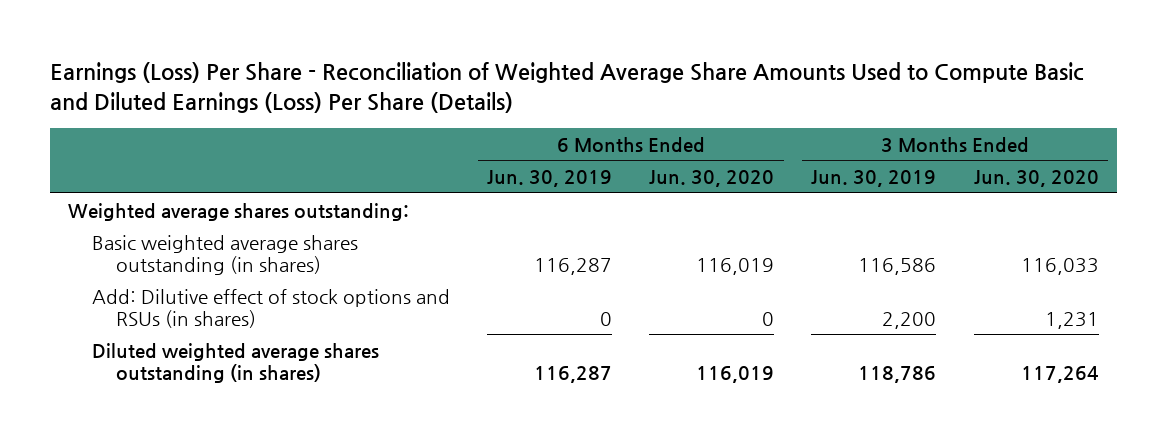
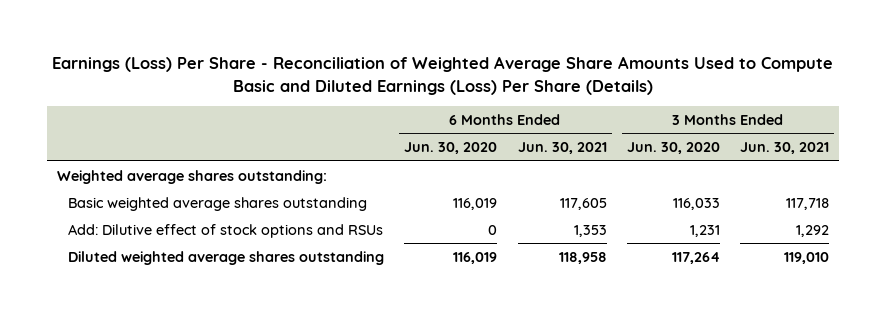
- | 6 Months Ended Jun. 30, 2019 | 6 Months Ended Jun. 30, 2020 | 3 Months Ended Jun. 30, 2019 | 3 Months Ended Jun. 30, 2020
+ | 6 Months Ended Jun. 30, 2020 | 6 Months Ended Jun. 30, 2021 | 3 Months Ended Jun. 30, 2020 | 3 Months Ended Jun. 30, 2021
- Basic weighted average shares outstanding (in shares) | 116,287 | 116,019 | 116,586 | 116,033
- Add: Dilutive effect of stock options and RSUs (in shares) | 0 | 0 | 2,200 | 1,231
- Diluted weighted average shares outstanding (in shares) | 116,287 | 116,019 | 118,786 | 117,264
+ Basic weighted average shares outstanding | 116,019 | 117,605 | 116,033 | 117,718
+ Add: Dilutive effect of stock options and RSUs | 0 | 1,353 | 1,231 | 1,292
+ Diluted weighted average shares outstanding | 116,019 | 118,958 | 117,264 | 119,010

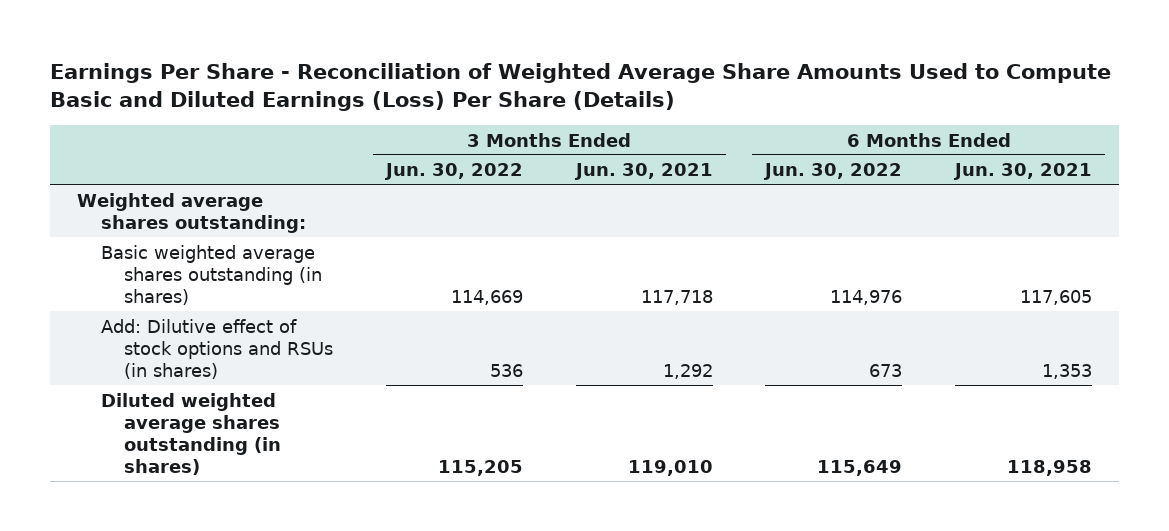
- Earnings (Loss) Per Share - Reconciliation of Weighted Average Share Amounts Used to Compute Basic and Diluted Earnings (Loss) Per Share (Details)
+ Earnings Per Share - Reconciliation of Weighted Average Share Amounts Used to Compute Basic and Diluted Earnings (Loss) Per Share (Details)
- | 6 Months Ended Jun. 30, 2020 | 6 Months Ended Jun. 30, 2021 | 3 Months Ended Jun. 30, 2020 | 3 Months Ended Jun. 30, 2021
+ | 3 Months Ended Jun. 30, 2022 | 3 Months Ended Jun. 30, 2021 | 6 Months Ended Jun. 30, 2022 | 6 Months Ended Jun. 30, 2021
- Basic weighted average shares outstanding | 116,019 | 117,605 | 116,033 | 117,718
- Add: Dilutive effect of stock options and RSUs | 0 | 1,353 | 1,231 | 1,292
- Diluted weighted average shares outstanding | 116,019 | 118,958 | 117,264 | 119,010
+ Basic weighted average shares outstanding (in shares) | 114,669 | 117,718 | 114,976 | 117,605
+ Add: Dilutive effect of stock options and RSUs (in shares) | 536 | 1,292 | 673 | 1,353
+ Diluted weighted average shares outstanding (in shares) | 115,205 | 119,010 | 115,649 | 118,958

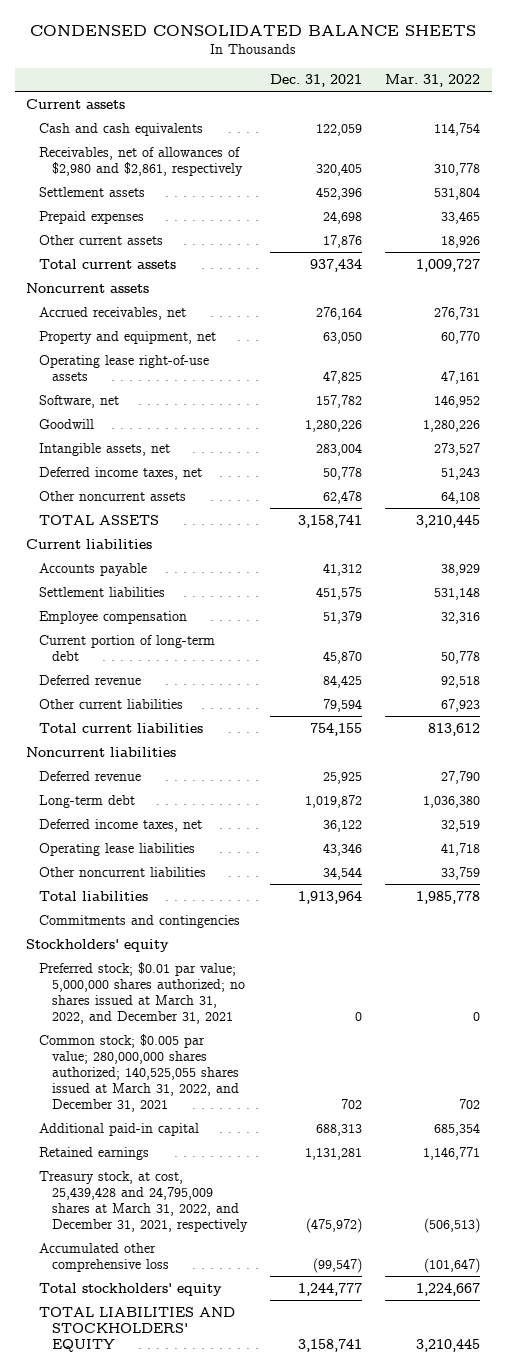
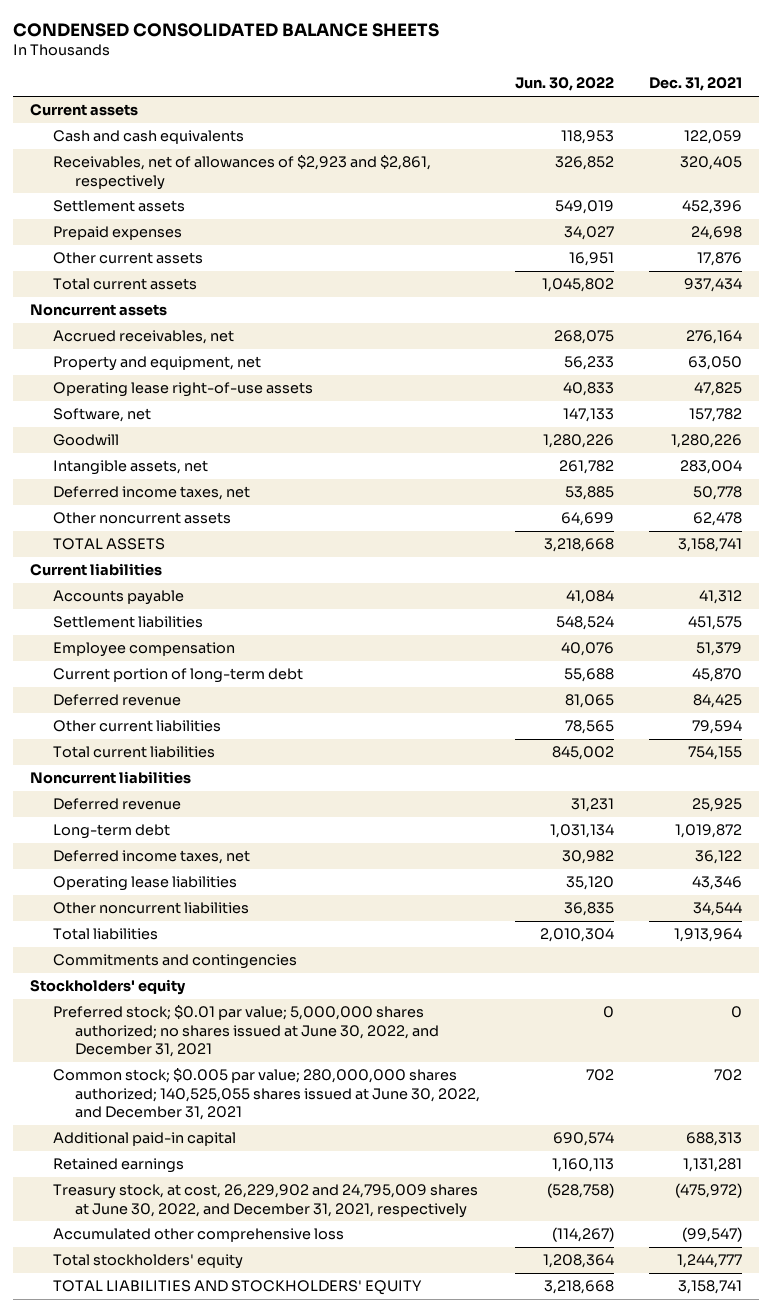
- | Dec. 31, 2021 | Mar. 31, 2022
+ | Jun. 30, 2022 | Dec. 31, 2021
- Receivables, net of allowances of $2,980 and $2,861, respectively | 320,405 | 310,778
+ Receivables, net of allowances of $2,923 and $2,861, respectively | 326,852 | 320,405
- Preferred stock; $0.01 par value; 5,000,000 shares authorized; no shares issued at March 31, 2022, and December 31, 2021 | 0 | 0
- Common stock; $0.005 par value; 280,000,000 shares authorized; 140,525,055 shares issued at March 31, 2022, and December 31, 2021 | 702 | 702
+ Preferred stock; $0.01 par value; 5,000,000 shares authorized; no shares issued at June 30, 2022, and December 31, 2021 | 0 | 0
+ Common stock; $0.005 par value; 280,000,000 shares authorized; 140,525,055 shares issued at June 30, 2022, and December 31, 2021 | 702 | 702
- Treasury stock, at cost, 25,439,428 and 24,795,009 shares at March 31, 2022, and December 31, 2021, respectively | (475,972) | (506,513)
+ Treasury stock, at cost, 26,229,902 and 24,795,009 shares at June 30, 2022, and December 31, 2021, respectively | (528,758) | (475,972)

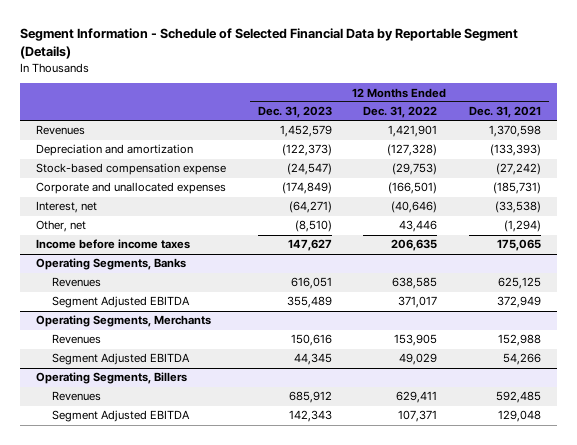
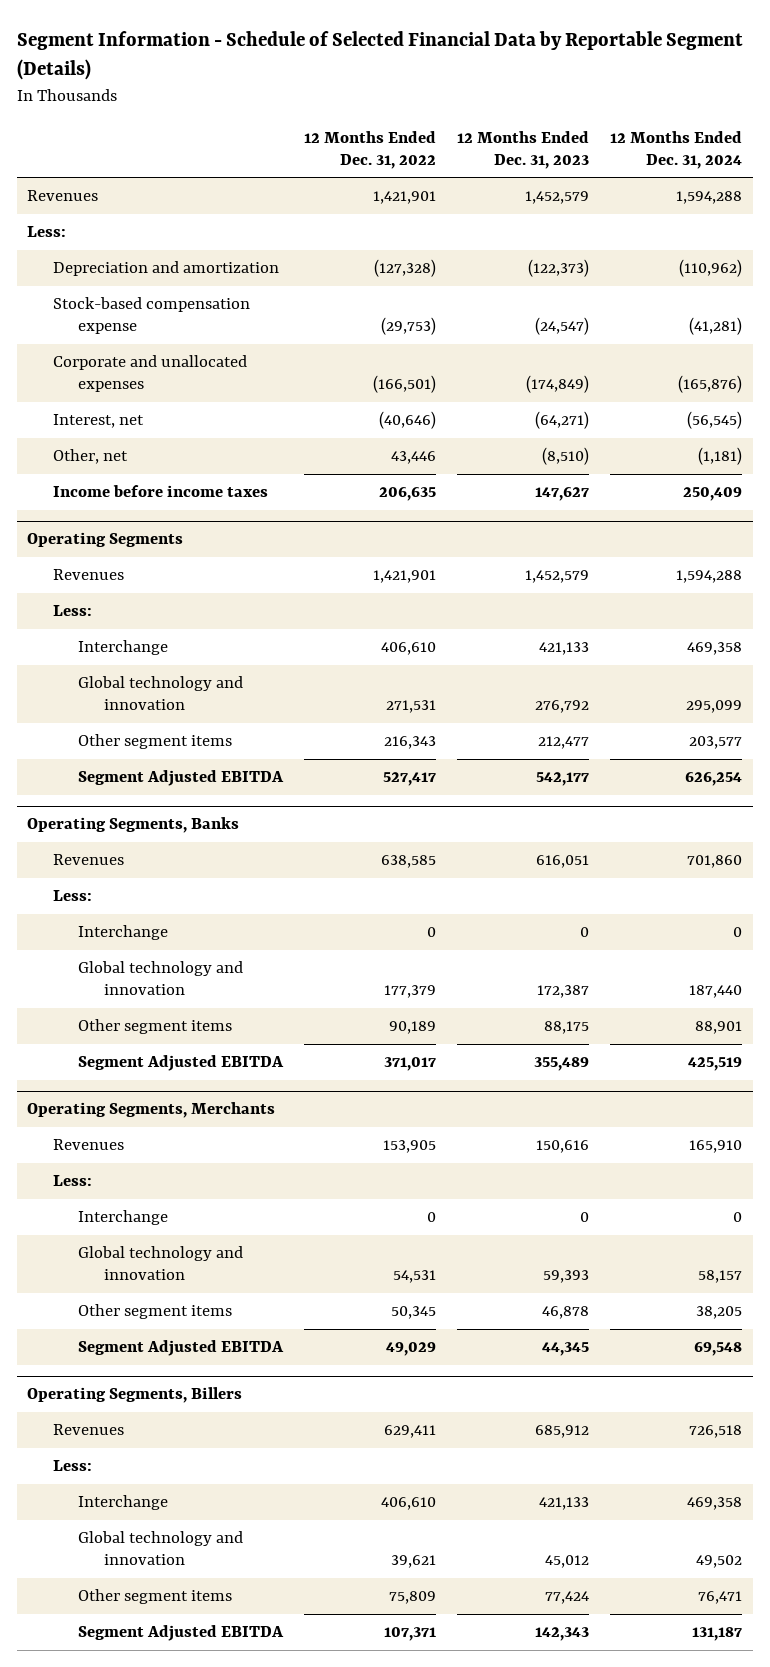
- | 12 Months Ended Dec. 31, 2023 | 12 Months Ended Dec. 31, 2022 | 12 Months Ended Dec. 31, 2021
+ | 12 Months Ended Dec. 31, 2022 | 12 Months Ended Dec. 31, 2023 | 12 Months Ended Dec. 31, 2024
+ Less:
+ Operating Segments
+ Revenues | 1,421,901 | 1,452,579 | 1,594,288
+ Less:
+ Interchange | 406,610 | 421,133 | 469,358
+ Global technology and innovation | 271,531 | 276,792 | 295,099
+ Other segment items | 216,343 | 212,477 | 203,577
+ Segment Adjusted EBITDA | 527,417 | 542,177 | 626,254
@ Operating Segments, Banks
+ Less:
+ Interchange | 0 | 0 | 0
+ Global technology and innovation | 177,379 | 172,387 | 187,440
+ Other segment items | 90,189 | 88,175 | 88,901
@ Operating Segments, Merchants
+ Less:
+ Interchange | 0 | 0 | 0
+ Global technology and innovation | 54,531 | 59,393 | 58,157
+ Other segment items | 50,345 | 46,878 | 38,205
@ Operating Segments, Billers
+ Less:
+ Interchange | 406,610 | 421,133 | 469,358
+ Global technology and innovation | 39,621 | 45,012 | 49,502
+ Other segment items | 75,809 | 77,424 | 76,471

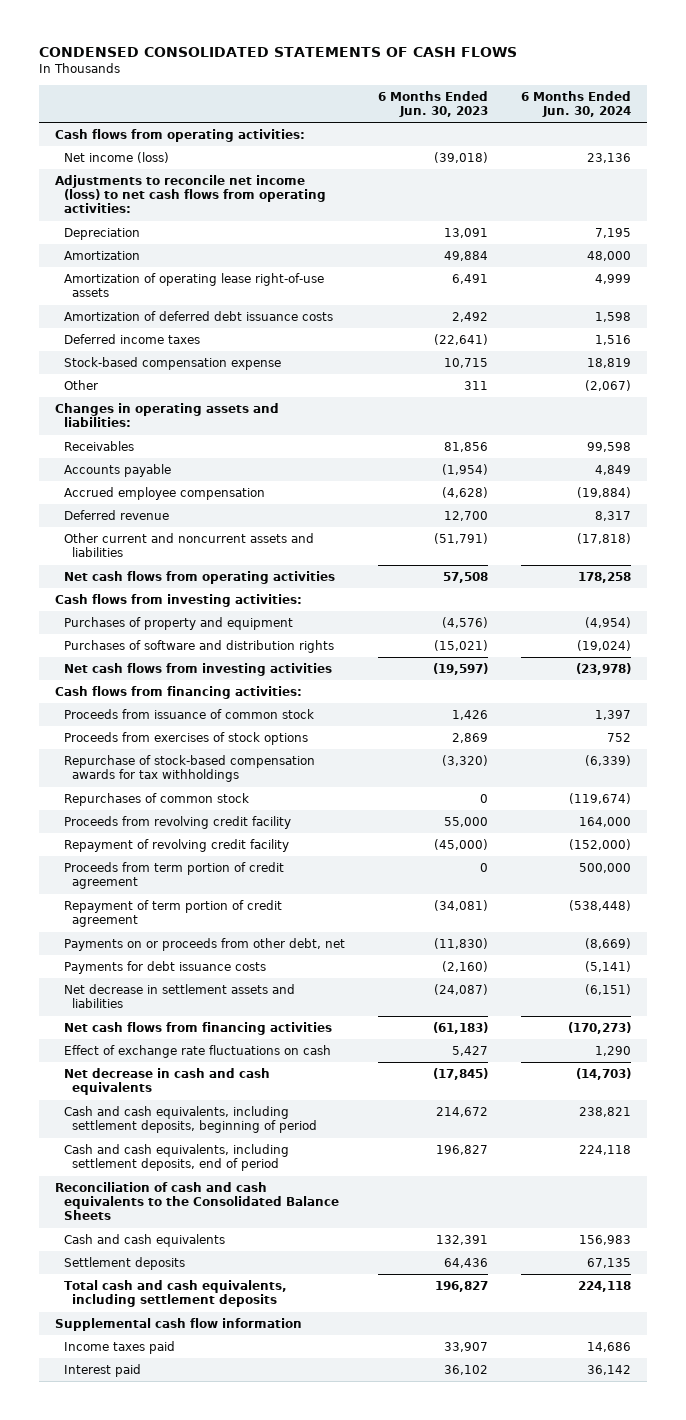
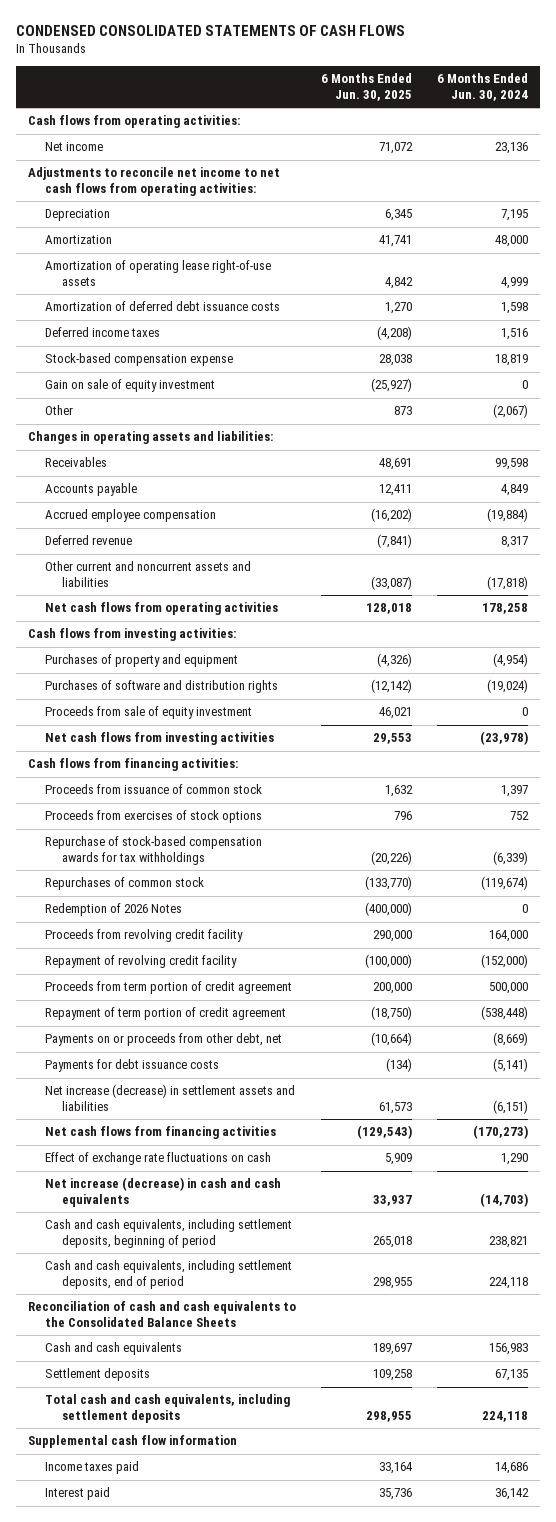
- | 6 Months Ended Jun. 30, 2023 | 6 Months Ended Jun. 30, 2024
+ | 6 Months Ended Jun. 30, 2025 | 6 Months Ended Jun. 30, 2024
- Net income (loss) | (39,018) | 23,136
- Adjustments to reconcile net income (loss) to net cash flows from operating activities:
+ Net income | 71,072 | 23,136
+ Adjustments to reconcile net income to net cash flows from operating activities:
+ Gain on sale of equity investment | (25,927) | 0
+ Proceeds from sale of equity investment | 46,021 | 0
+ Redemption of 2026 Notes | (400,000) | 0
- Net decrease in settlement assets and liabilities | (24,087) | (6,151)
+ Net increase (decrease) in settlement assets and liabilities | 61,573 | (6,151)
- Net decrease in cash and cash equivalents | (17,845) | (14,703)
+ Net increase (decrease) in cash and cash equivalents | 33,937 | (14,703)

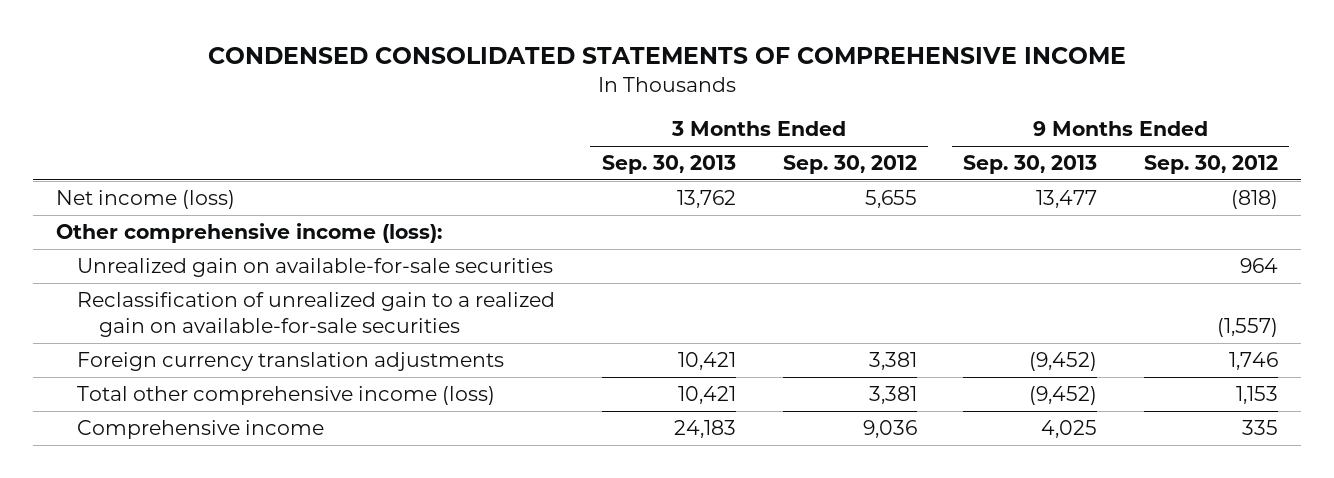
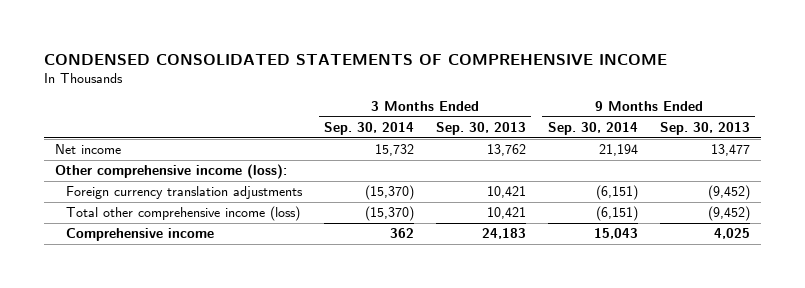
- | 3 Months Ended Sep. 30, 2013 | 3 Months Ended Sep. 30, 2012 | 9 Months Ended Sep. 30, 2013 | 9 Months Ended Sep. 30, 2012
+ | 3 Months Ended Sep. 30, 2014 | 3 Months Ended Sep. 30, 2013 | 9 Months Ended Sep. 30, 2014 | 9 Months Ended Sep. 30, 2013
- Net income (loss) | 13,762 | 5,655 | 13,477 | (818)
+ Net income | 15,732 | 13,762 | 21,194 | 13,477
- Unrealized gain on available-for-sale securities | | | | 964
- Reclassification of unrealized gain to a realized gain on available-for-sale securities | | | | (1,557)

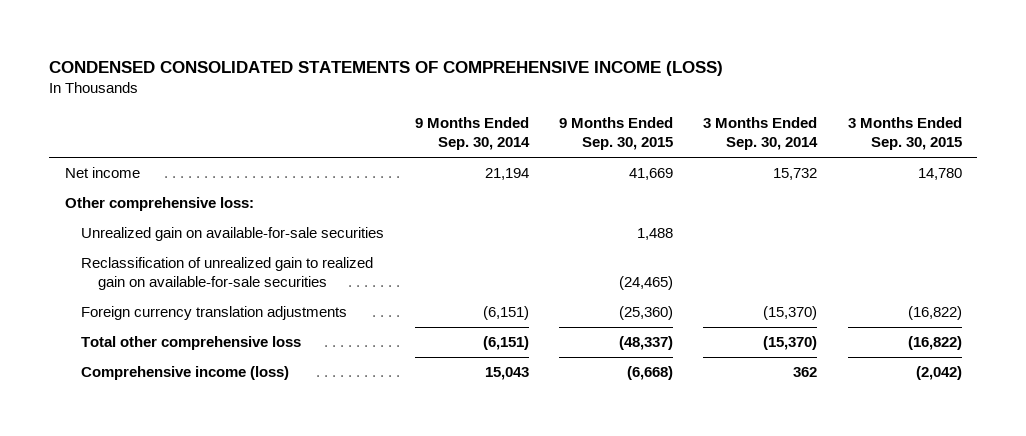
- CONDENSED CONSOLIDATED STATEMENTS OF COMPREHENSIVE INCOME
+ CONDENSED CONSOLIDATED STATEMENTS OF COMPREHENSIVE INCOME (LOSS)
- | 3 Months Ended Sep. 30, 2014 | 3 Months Ended Sep. 30, 2013 | 9 Months Ended Sep. 30, 2014 | 9 Months Ended Sep. 30, 2013
+ | 9 Months Ended Sep. 30, 2014 | 9 Months Ended Sep. 30, 2015 | 3 Months Ended Sep. 30, 2014 | 3 Months Ended Sep. 30, 2015
- Other comprehensive income (loss):
+ Other comprehensive loss:
+ Unrealized gain on available-for-sale securities | | 1,488 | |
+ Reclassification of unrealized gain to realized gain on available-for-sale securities | | (24,465) | |
- Total other comprehensive income (loss) | (15,370) | 10,421 | (6,151) | (9,452)
- Comprehensive income | 362 | 24,183 | 15,043 | 4,025
+ Total other comprehensive loss | (6,151) | (48,337) | (15,370) | (16,822)
+ Comprehensive income (loss) | 15,043 | (6,668) | 362 | (2,042)

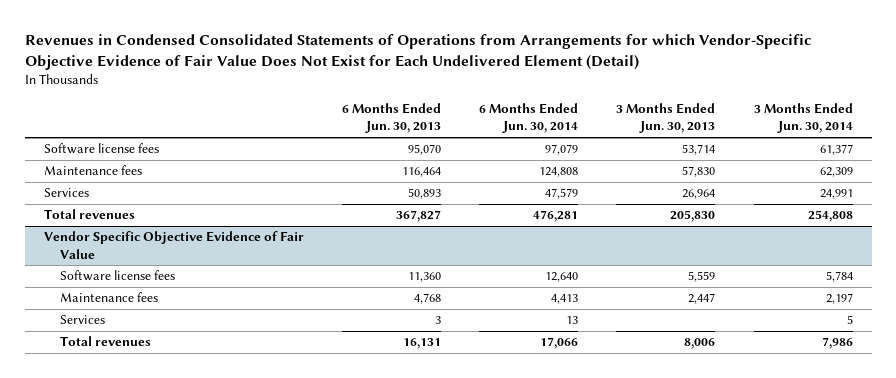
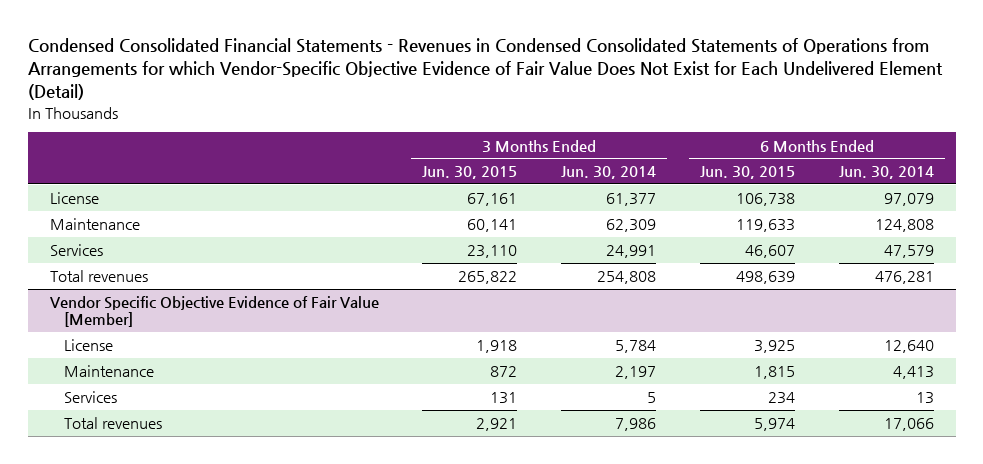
- Revenues in Condensed Consolidated Statements of Operations from Arrangements for which Vendor-Specific Objective Evidence of Fair Value Does Not Exist for Each Undelivered Element (Detail)
+ Condensed Consolidated Financial Statements - Revenues in Condensed Consolidated Statements of Operations from Arrangements for which Vendor-Specific Objective Evidence of Fair Value Does Not Exist for Each Undelivered Element (Detail)
- | 6 Months Ended Jun. 30, 2013 | 6 Months Ended Jun. 30, 2014 | 3 Months Ended Jun. 30, 2013 | 3 Months Ended Jun. 30, 2014
+ | 3 Months Ended Jun. 30, 2015 | 3 Months Ended Jun. 30, 2014 | 6 Months Ended Jun. 30, 2015 | 6 Months Ended Jun. 30, 2014
- Software license fees | 95,070 | 97,079 | 53,714 | 61,377
- Maintenance fees | 116,464 | 124,808 | 57,830 | 62,309
+ License | 67,161 | 61,377 | 106,738 | 97,079
+ Maintenance | 60,141 | 62,309 | 119,633 | 124,808
- Vendor Specific Objective Evidence of Fair Value
- Software license fees | 11,360 | 12,640 | 5,559 | 5,784
- Maintenance fees | 4,768 | 4,413 | 2,447 | 2,197
+ Vendor Specific Objective Evidence of Fair Value [Member]
+ License | 1,918 | 5,784 | 3,925 | 12,640
+ Maintenance | 872 | 2,197 | 1,815 | 4,413

